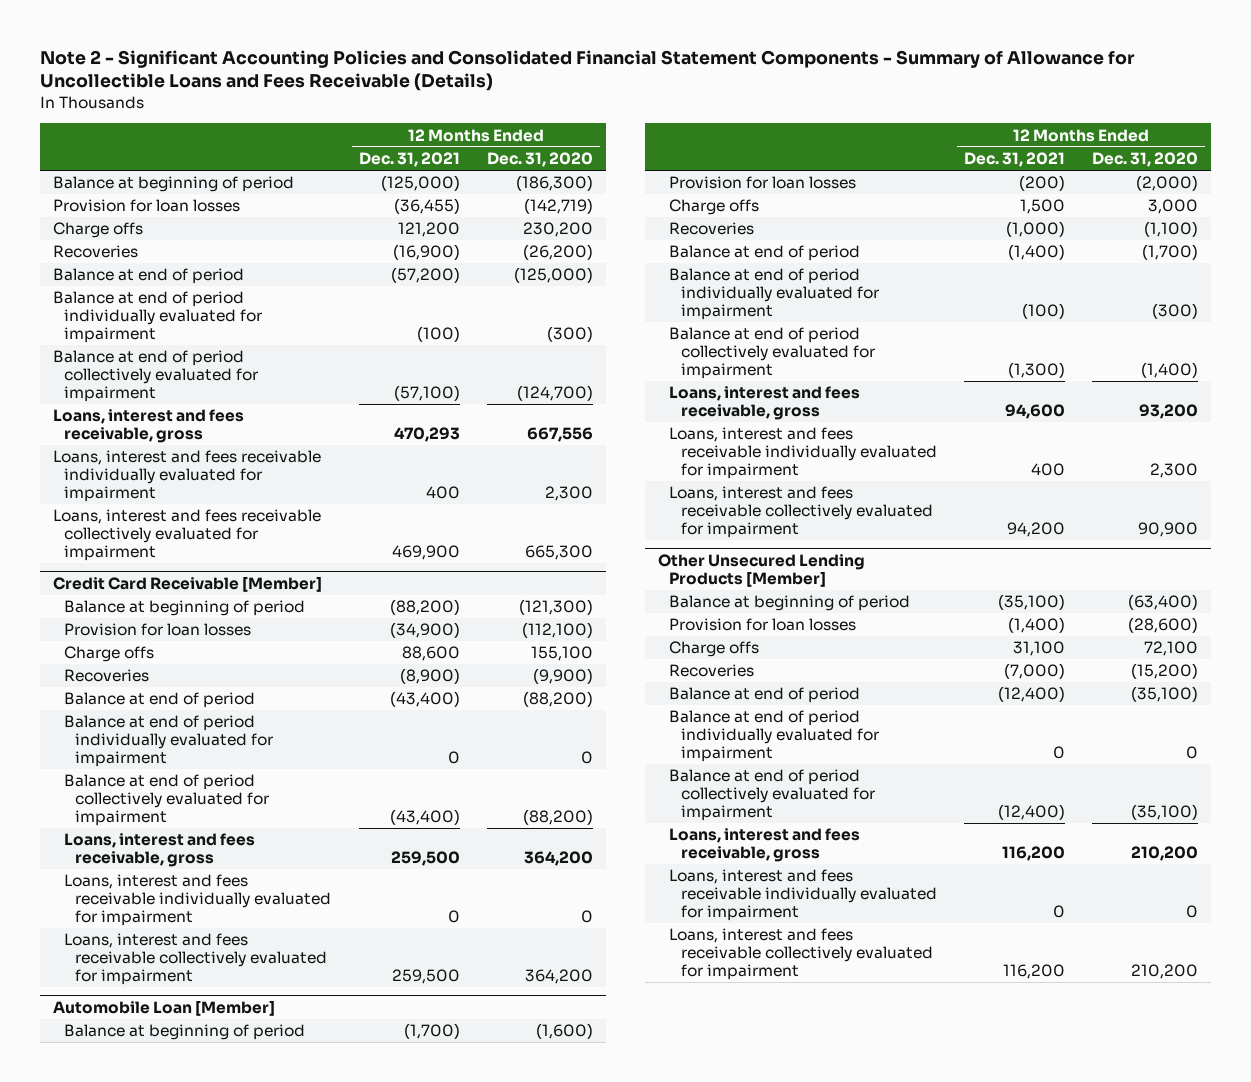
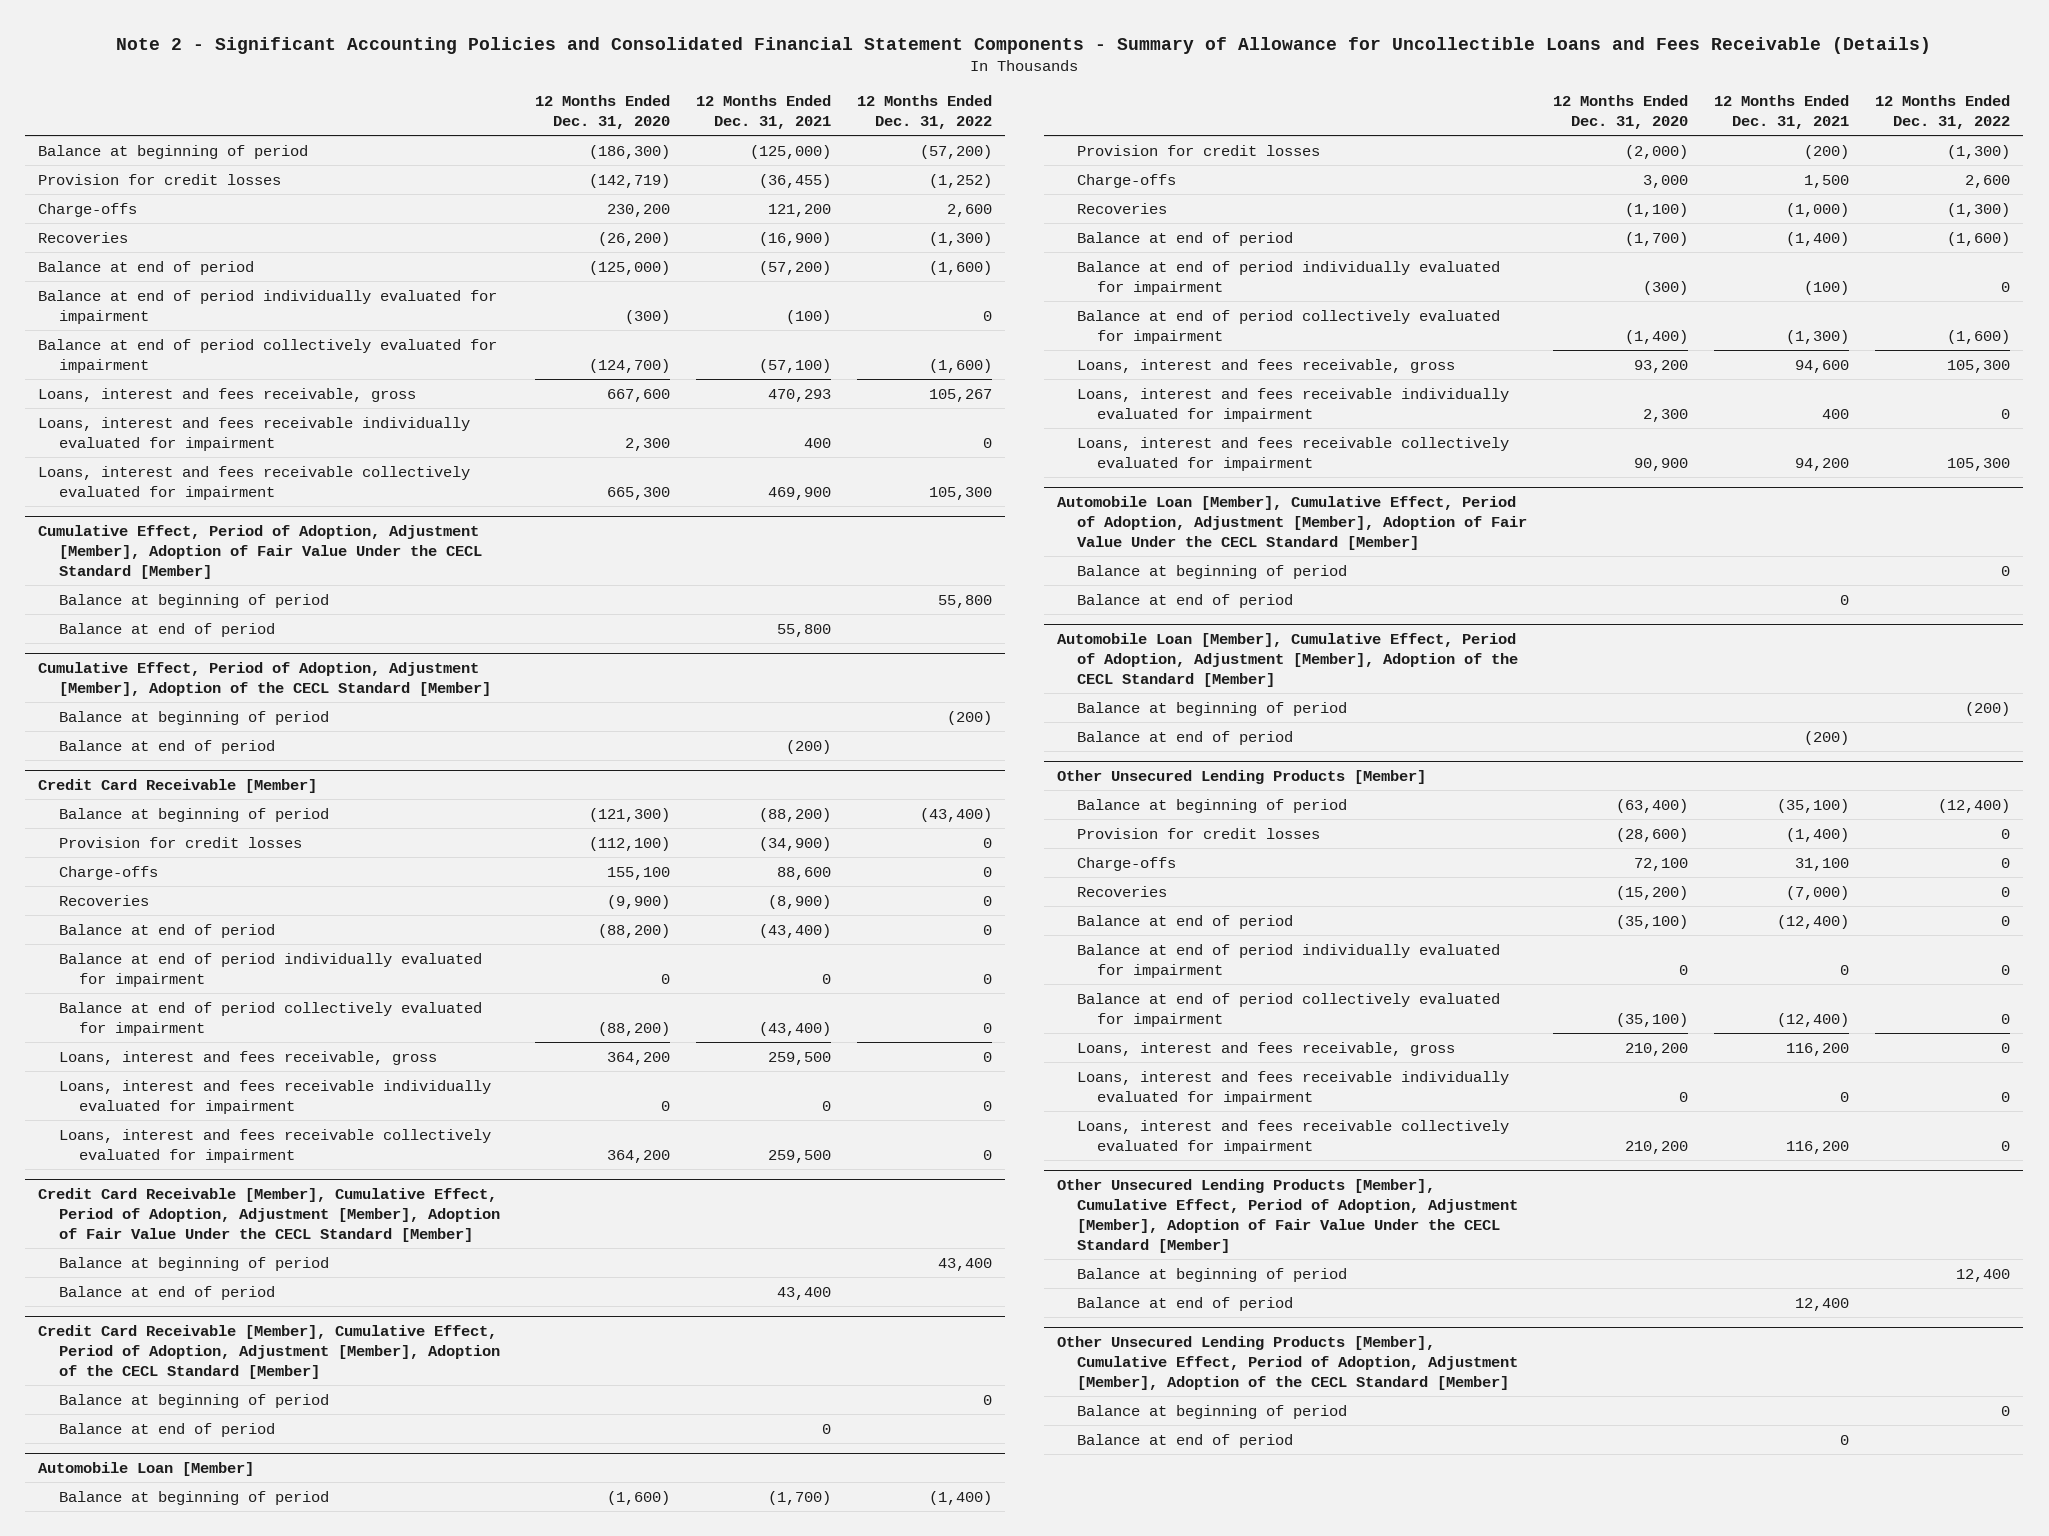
- | 12 Months Ended Dec. 31, 2021 | 12 Months Ended Dec. 31, 2020
+ | 12 Months Ended Dec. 31, 2020 | 12 Months Ended Dec. 31, 2021 | 12 Months Ended Dec. 31, 2022
- Provision for loan losses | (36,455) | (142,719)
- Charge offs | 121,200 | 230,200
+ Provision for credit losses | (142,719) | (36,455) | (1,252)
+ Charge-offs | 230,200 | 121,200 | 2,600
- Loans, interest and fees receivable, gross | 470,293 | 667,556
+ Loans, interest and fees receivable, gross | 667,600 | 470,293 | 105,267
+ Cumulative Effect, Period of Adoption, Adjustment [Member], Adoption of Fair Value Under the CECL Standard [Member]
+ Balance at beginning of period | | | 55,800
+ Balance at end of period | | 55,800 |
+ Cumulative Effect, Period of Adoption, Adjustment [Member], Adoption of the CECL Standard [Member]
+ Balance at beginning of period | | | (200)
+ Balance at end of period | | (200) |
@ Credit Card Receivable [Member]
- Provision for loan losses | (34,900) | (112,100)
- Charge offs | 88,600 | 155,100
+ Provision for credit losses | (112,100) | (34,900) | 0
+ Charge-offs | 155,100 | 88,600 | 0
+ Credit Card Receivable [Member], Cumulative Effect, Period of Adoption, Adjustment [Member], Adoption of Fair Value Under the CECL Standard [Member]
+ Balance at beginning of period | | | 43,400
+ Balance at end of period | | 43,400 |
+ Credit Card Receivable [Member], Cumulative Effect, Period of Adoption, Adjustment [Member], Adoption of the CECL Standard [Member]
+ Balance at beginning of period | | | 0
+ Balance at end of period | | 0 |
@ Automobile Loan [Member]
- Provision for loan losses | (200) | (2,000)
- Charge offs | 1,500 | 3,000
+ Provision for credit losses | (2,000) | (200) | (1,300)
+ Charge-offs | 3,000 | 1,500 | 2,600
+ Automobile Loan [Member], Cumulative Effect, Period of Adoption, Adjustment [Member], Adoption of Fair Value Under the CECL Standard [Member]
+ Balance at beginning of period | | | 0
+ Balance at end of period | | 0 |
+ Automobile Loan [Member], Cumulative Effect, Period of Adoption, Adjustment [Member], Adoption of the CECL Standard [Member]
+ Balance at beginning of period | | | (200)
+ Balance at end of period | | (200) |
@ Other Unsecured Lending Products [Member]
- Provision for loan losses | (1,400) | (28,600)
- Charge offs | 31,100 | 72,100
+ Provision for credit losses | (28,600) | (1,400) | 0
+ Charge-offs | 72,100 | 31,100 | 0
+ Other Unsecured Lending Products [Member], Cumulative Effect, Period of Adoption, Adjustment [Member], Adoption of Fair Value Under the CECL Standard [Member]
+ Balance at beginning of period | | | 12,400
+ Balance at end of period | | 12,400 |
+ Other Unsecured Lending Products [Member], Cumulative Effect, Period of Adoption, Adjustment [Member], Adoption of the CECL Standard [Member]
+ Balance at beginning of period | | | 0
+ Balance at end of period | | 0 |

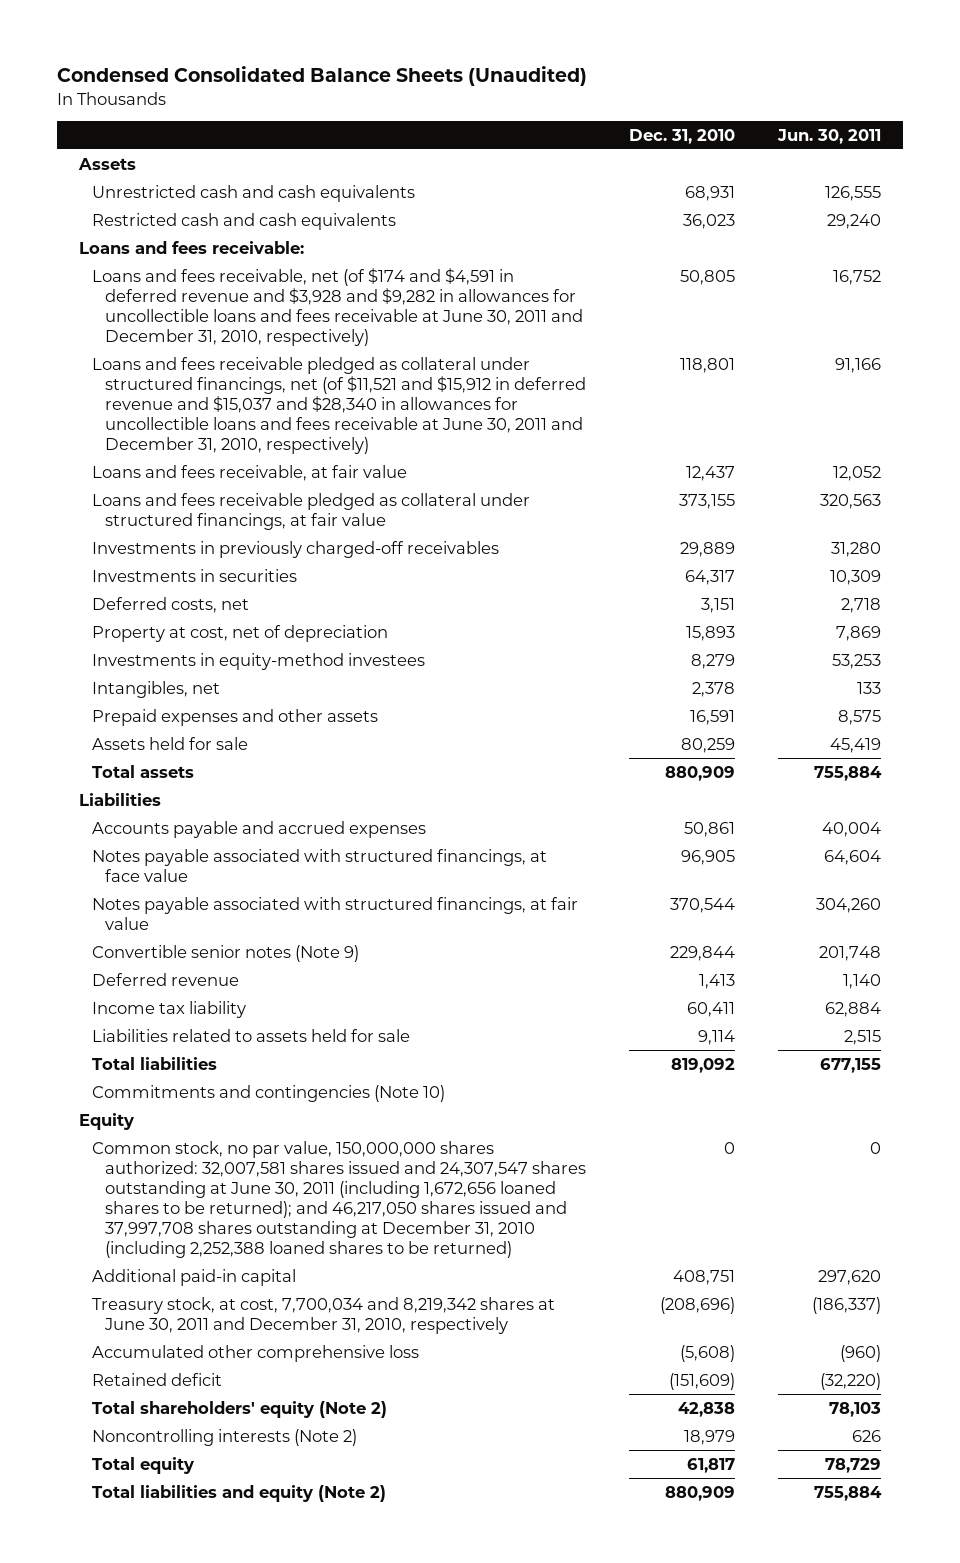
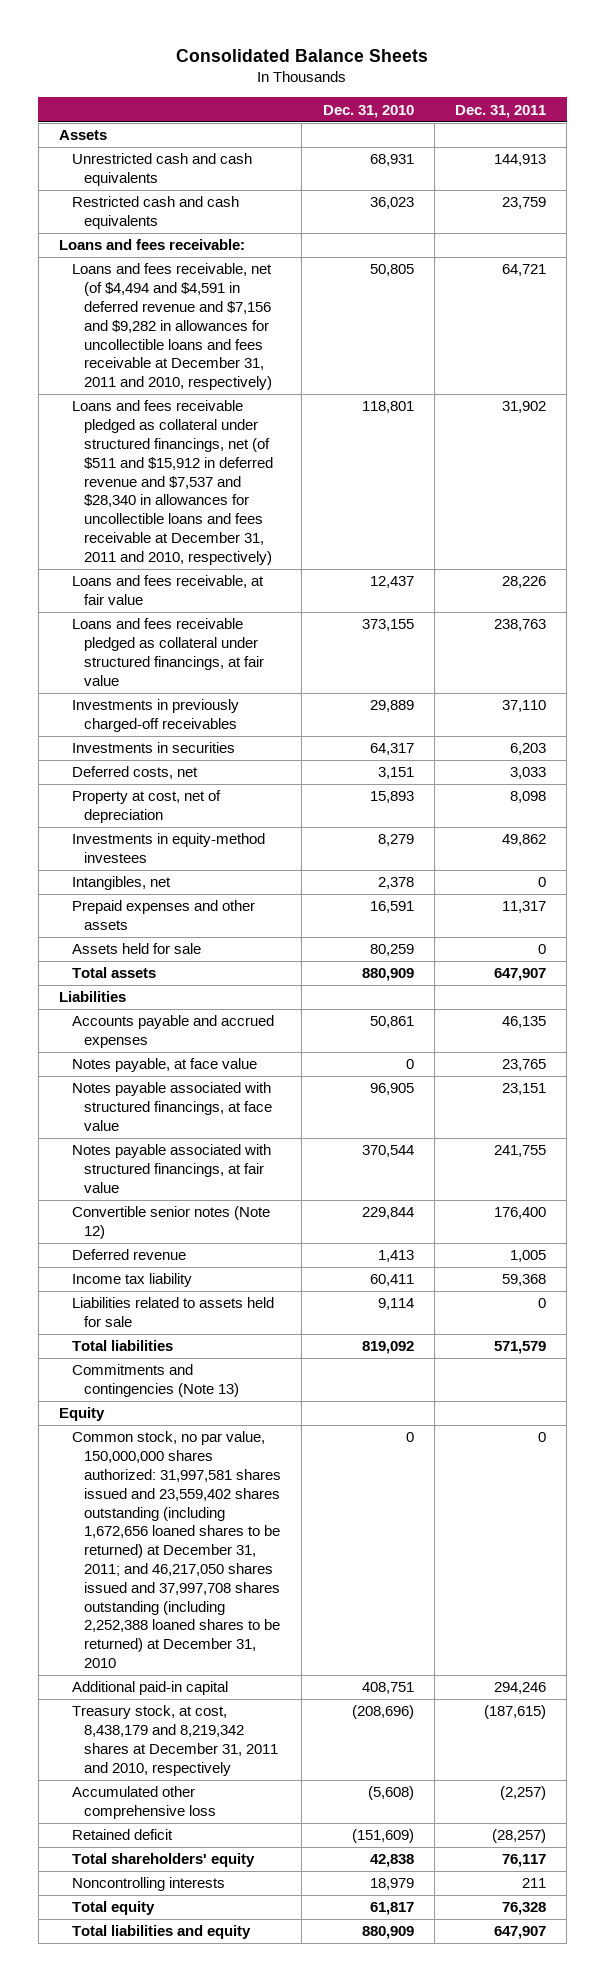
- Condensed Consolidated Balance Sheets (Unaudited)
+ Consolidated Balance Sheets
- | Dec. 31, 2010 | Jun. 30, 2011
+ | Dec. 31, 2010 | Dec. 31, 2011
- Loans and fees receivable, net (of $174 and $4,591 in deferred revenue and $3,928 and $9,282 in allowances for uncollectible loans and fees receivable at June 30, 2011 and December 31, 2010, respectively) | 50,805 | 16,752
- Loans and fees receivable pledged as collateral under structured financings, net (of $11,521 and $15,912 in deferred revenue and $15,037 and $28,340 in allowances for uncollectible loans and fees receivable at June 30, 2011 and December 31, 2010, respectively) | 118,801 | 91,166
+ Loans and fees receivable, net (of $4,494 and $4,591 in deferred revenue and $7,156 and $9,282 in allowances for uncollectible loans and fees receivable at December 31, 2011 and 2010, respectively) | 50,805 | 64,721
+ Loans and fees receivable pledged as collateral under structured financings, net (of $511 and $15,912 in deferred revenue and $7,537 and $28,340 in allowances for uncollectible loans and fees receivable at December 31, 2011 and 2010, respectively) | 118,801 | 31,902
+ Notes payable, at face value | 0 | 23,765
- Convertible senior notes (Note 9) | 229,844 | 201,748
+ Convertible senior notes (Note 12) | 229,844 | 176,400
- Commitments and contingencies (Note 10)
+ Commitments and contingencies (Note 13)
- Common stock, no par value, 150,000,000 shares authorized: 32,007,581 shares issued and 24,307,547 shares outstanding at June 30, 2011 (including 1,672,656 loaned shares to be returned); and 46,217,050 shares issued and 37,997,708 shares outstanding at December 31, 2010 (including 2,252,388 loaned shares to be returned) | 0 | 0
+ Common stock, no par value, 150,000,000 shares authorized: 31,997,581 shares issued and 23,559,402 shares outstanding (including 1,672,656 loaned shares to be returned) at December 31, 2011; and 46,217,050 shares issued and 37,997,708 shares outstanding (including 2,252,388 loaned shares to be returned) at December 31, 2010 | 0 | 0
- Treasury stock, at cost, 7,700,034 and 8,219,342 shares at June 30, 2011 and December 31, 2010, respectively | (208,696) | (186,337)
+ Treasury stock, at cost, 8,438,179 and 8,219,342 shares at December 31, 2011 and 2010, respectively | (208,696) | (187,615)
- Total shareholders' equity (Note 2) | 42,838 | 78,103
- Noncontrolling interests (Note 2) | 18,979 | 626
+ Total shareholders' equity | 42,838 | 76,117
+ Noncontrolling interests | 18,979 | 211
- Total liabilities and equity (Note 2) | 880,909 | 755,884
+ Total liabilities and equity | 880,909 | 647,907

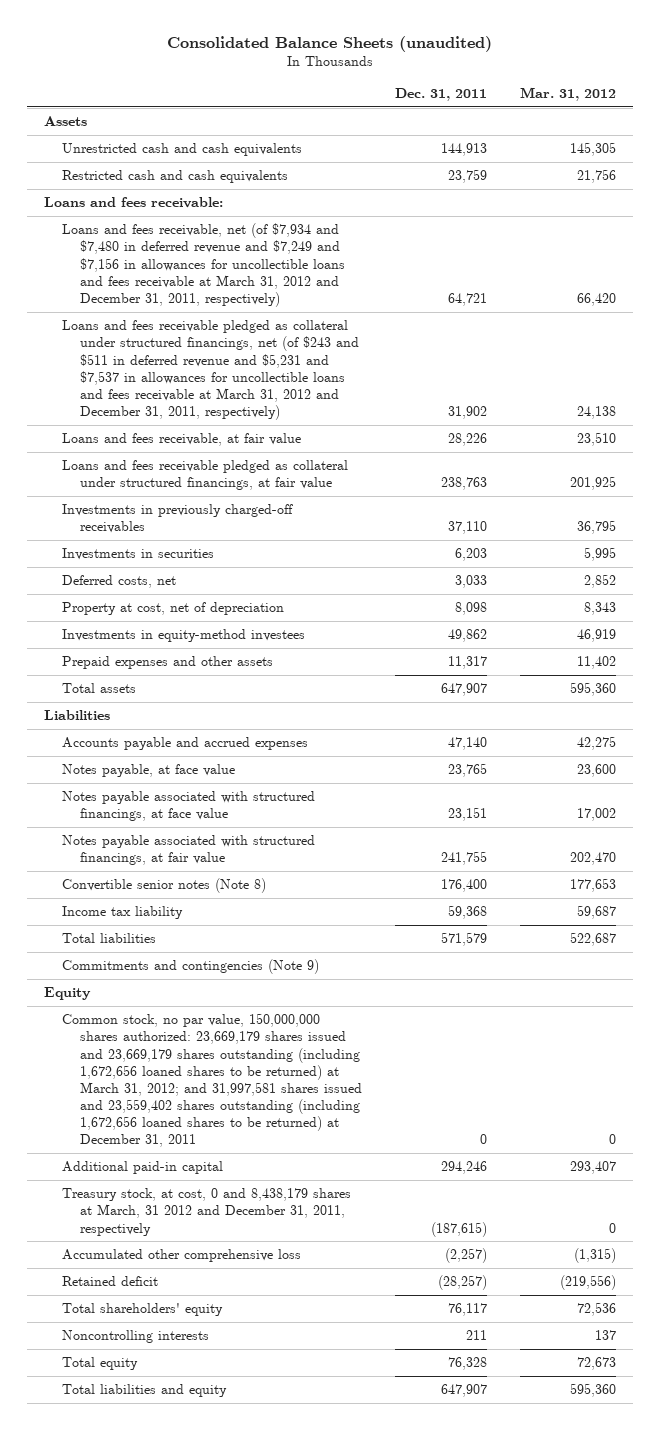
- Consolidated Balance Sheets
+ Consolidated Balance Sheets (unaudited)
- | Dec. 31, 2010 | Dec. 31, 2011
+ | Dec. 31, 2011 | Mar. 31, 2012
- Loans and fees receivable, net (of $4,494 and $4,591 in deferred revenue and $7,156 and $9,282 in allowances for uncollectible loans and fees receivable at December 31, 2011 and 2010, respectively) | 50,805 | 64,721
- Loans and fees receivable pledged as collateral under structured financings, net (of $511 and $15,912 in deferred revenue and $7,537 and $28,340 in allowances for uncollectible loans and fees receivable at December 31, 2011 and 2010, respectively) | 118,801 | 31,902
+ Loans and fees receivable, net (of $7,934 and $7,480 in deferred revenue and $7,249 and $7,156 in allowances for uncollectible loans and fees receivable at March 31, 2012 and December 31, 2011, respectively) | 64,721 | 66,420
+ Loans and fees receivable pledged as collateral under structured financings, net (of $243 and $511 in deferred revenue and $5,231 and $7,537 in allowances for uncollectible loans and fees receivable at March 31, 2012 and December 31, 2011, respectively) | 31,902 | 24,138
- Intangibles, net | 2,378 | 0
- Assets held for sale | 80,259 | 0
- Accounts payable and accrued expenses | 50,861 | 46,135
+ Accounts payable and accrued expenses | 47,140 | 42,275
- Convertible senior notes (Note 12) | 229,844 | 176,400
- Deferred revenue | 1,413 | 1,005
+ Convertible senior notes (Note 8) | 176,400 | 177,653
- Liabilities related to assets held for sale | 9,114 | 0
- Commitments and contingencies (Note 13)
+ Commitments and contingencies (Note 9)
- Common stock, no par value, 150,000,000 shares authorized: 31,997,581 shares issued and 23,559,402 shares outstanding (including 1,672,656 loaned shares to be returned) at December 31, 2011; and 46,217,050 shares issued and 37,997,708 shares outstanding (including 2,252,388 loaned shares to be returned) at December 31, 2010 | 0 | 0
+ Common stock, no par value, 150,000,000 shares authorized: 23,669,179 shares issued and 23,669,179 shares outstanding (including 1,672,656 loaned shares to be returned) at March 31, 2012; and 31,997,581 shares issued and 23,559,402 shares outstanding (including 1,672,656 loaned shares to be returned) at December 31, 2011 | 0 | 0
- Treasury stock, at cost, 8,438,179 and 8,219,342 shares at December 31, 2011 and 2010, respectively | (208,696) | (187,615)
+ Treasury stock, at cost, 0 and 8,438,179 shares at March, 31 2012 and December 31, 2011, respectively | (187,615) | 0

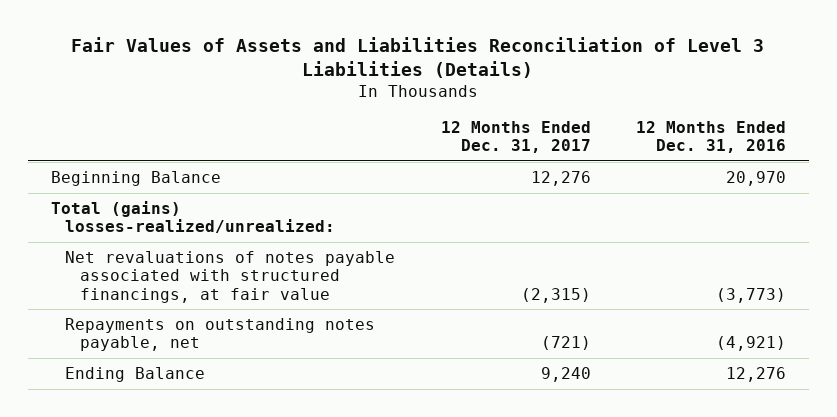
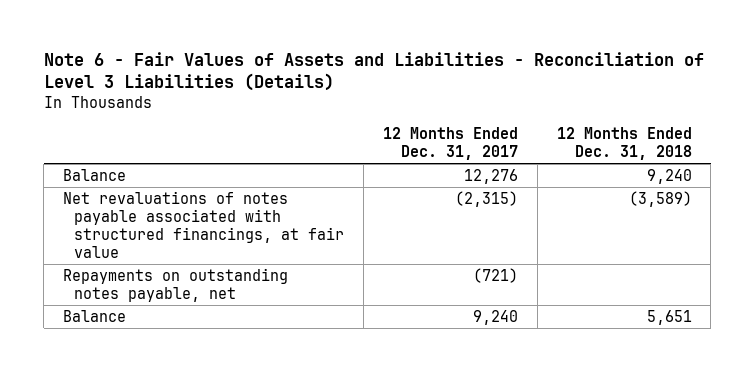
- Fair Values of Assets and Liabilities Reconciliation of Level 3 Liabilities (Details)
+ Note 6 - Fair Values of Assets and Liabilities - Reconciliation of Level 3 Liabilities (Details)
- | 12 Months Ended Dec. 31, 2017 | 12 Months Ended Dec. 31, 2016
+ | 12 Months Ended Dec. 31, 2017 | 12 Months Ended Dec. 31, 2018
- Beginning Balance | 12,276 | 20,970
- Total (gains) losses-realized/unrealized:
+ Balance | 12,276 | 9,240
- Ending Balance | 9,240 | 12,276
+ Balance | 9,240 | 5,651

